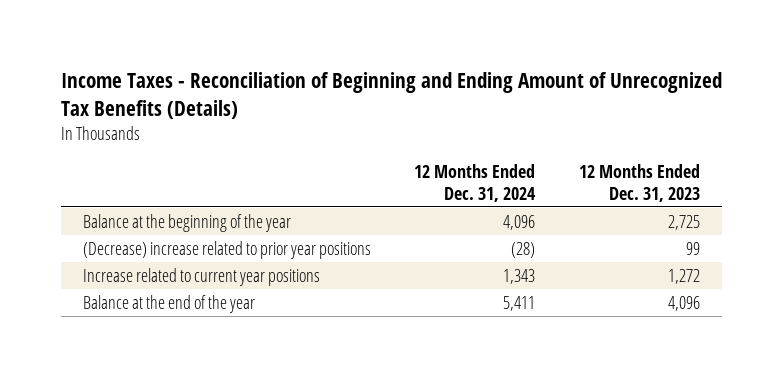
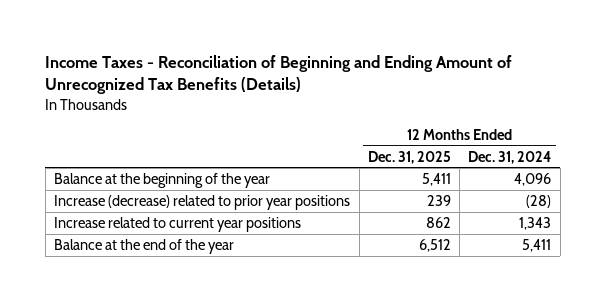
- | 12 Months Ended Dec. 31, 2024 | 12 Months Ended Dec. 31, 2023
+ | 12 Months Ended Dec. 31, 2025 | 12 Months Ended Dec. 31, 2024
- (Decrease) increase related to prior year positions | (28) | 99
+ Increase (decrease) related to prior year positions | 239 | (28)

